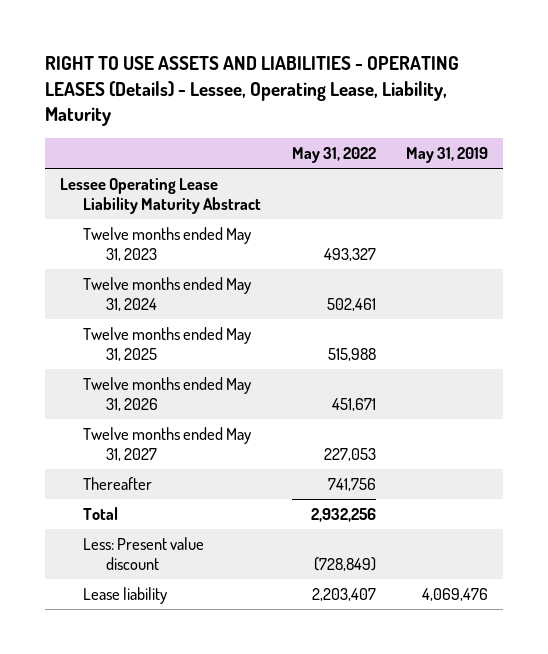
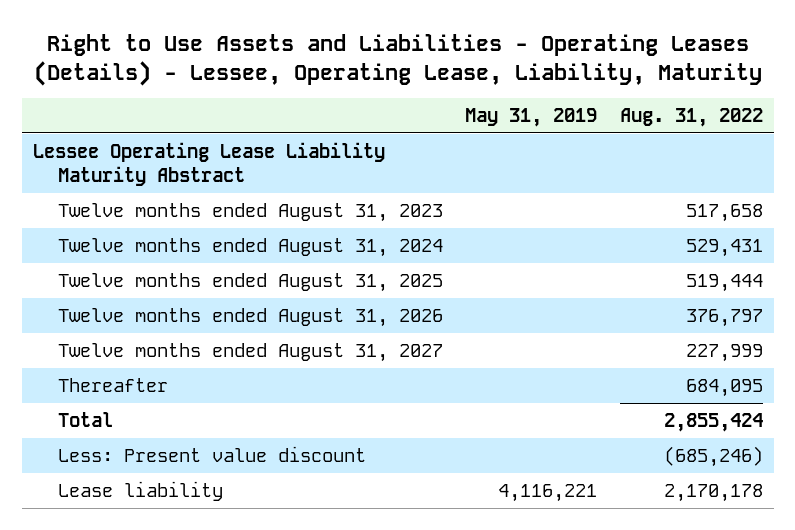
- RIGHT TO USE ASSETS AND LIABILITIES - OPERATING LEASES (Details) - Lessee, Operating Lease, Liability, Maturity
+ Right to Use Assets and Liabilities - Operating Leases (Details) - Lessee, Operating Lease, Liability, Maturity
- | May 31, 2022 | May 31, 2019
+ | May 31, 2019 | Aug. 31, 2022
- Twelve months ended May 31, 2023 | 493,327 |
- Twelve months ended May 31, 2024 | 502,461 |
- Twelve months ended May 31, 2025 | 515,988 |
- Twelve months ended May 31, 2026 | 451,671 |
- Twelve months ended May 31, 2027 | 227,053 |
+ Twelve months ended August 31, 2023 | | 517,658
+ Twelve months ended August 31, 2024 | | 529,431
+ Twelve months ended August 31, 2025 | | 519,444
+ Twelve months ended August 31, 2026 | | 376,797
+ Twelve months ended August 31, 2027 | | 227,999
- Lease liability | 2,203,407 | 4,069,476
+ Lease liability | 4,116,221 | 2,170,178

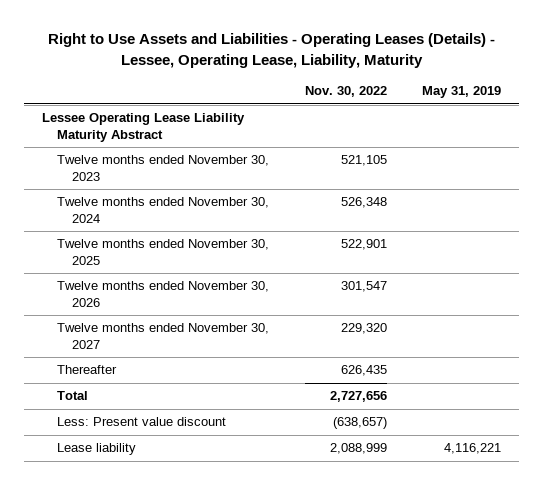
- | May 31, 2019 | Aug. 31, 2022
+ | Nov. 30, 2022 | May 31, 2019
- Twelve months ended August 31, 2023 | | 517,658
- Twelve months ended August 31, 2024 | | 529,431
- Twelve months ended August 31, 2025 | | 519,444
- Twelve months ended August 31, 2026 | | 376,797
- Twelve months ended August 31, 2027 | | 227,999
+ Twelve months ended November 30, 2023 | 521,105 |
+ Twelve months ended November 30, 2024 | 526,348 |
+ Twelve months ended November 30, 2025 | 522,901 |
+ Twelve months ended November 30, 2026 | 301,547 |
+ Twelve months ended November 30, 2027 | 229,320 |

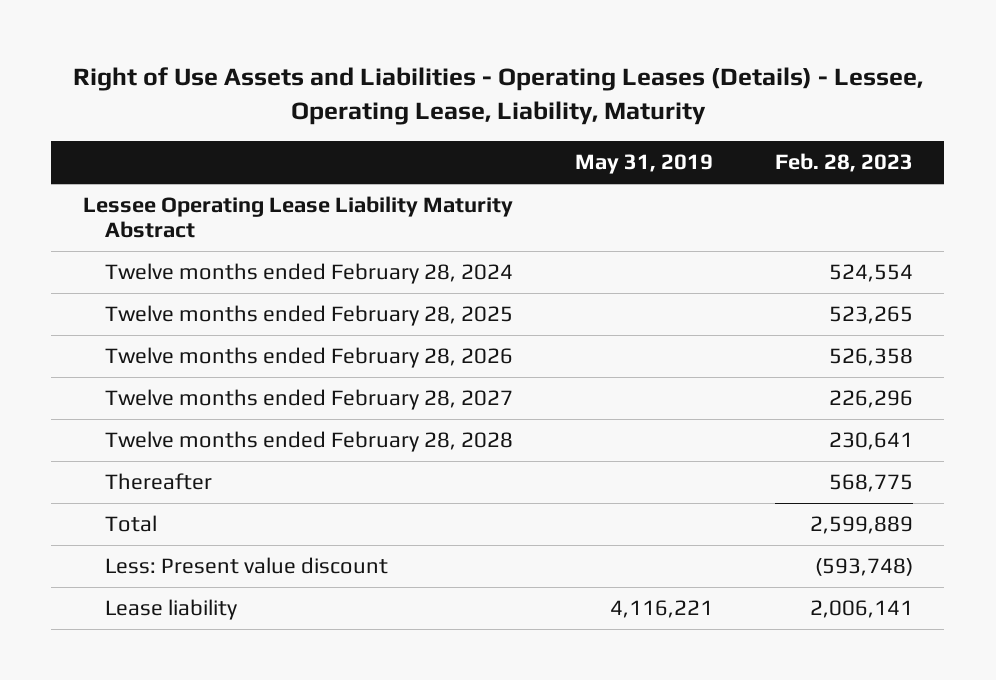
- Right to Use Assets and Liabilities - Operating Leases (Details) - Lessee, Operating Lease, Liability, Maturity
+ Right of Use Assets and Liabilities - Operating Leases (Details) - Lessee, Operating Lease, Liability, Maturity
- | Nov. 30, 2022 | May 31, 2019
+ | May 31, 2019 | Feb. 28, 2023
- Twelve months ended November 30, 2023 | 521,105 |
- Twelve months ended November 30, 2024 | 526,348 |
- Twelve months ended November 30, 2025 | 522,901 |
- Twelve months ended November 30, 2026 | 301,547 |
- Twelve months ended November 30, 2027 | 229,320 |
+ Twelve months ended February 28, 2024 | | 524,554
+ Twelve months ended February 28, 2025 | | 523,265
+ Twelve months ended February 28, 2026 | | 526,358
+ Twelve months ended February 28, 2027 | | 226,296
+ Twelve months ended February 28, 2028 | | 230,641

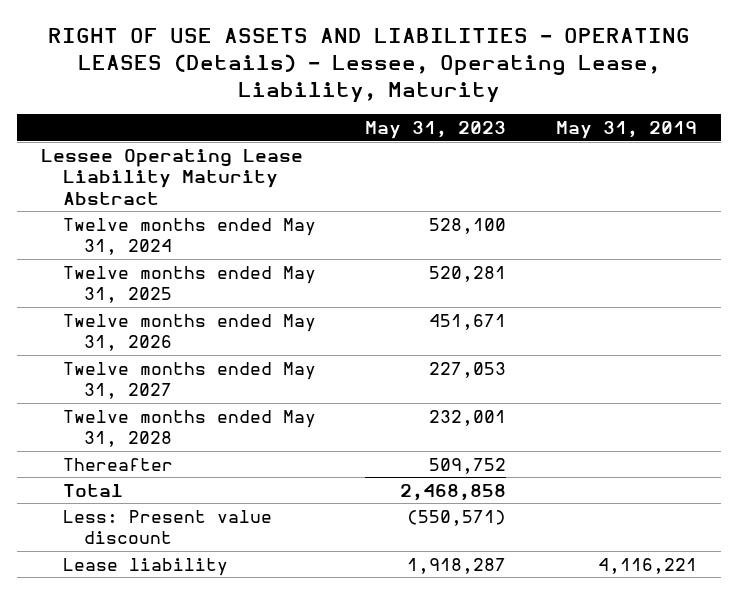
- Right of Use Assets and Liabilities - Operating Leases (Details) - Lessee, Operating Lease, Liability, Maturity
+ RIGHT OF USE ASSETS AND LIABILITIES - OPERATING LEASES (Details) - Lessee, Operating Lease, Liability, Maturity
- | May 31, 2019 | Feb. 28, 2023
+ | May 31, 2023 | May 31, 2019
- Twelve months ended February 28, 2024 | | 524,554
- Twelve months ended February 28, 2025 | | 523,265
- Twelve months ended February 28, 2026 | | 526,358
- Twelve months ended February 28, 2027 | | 226,296
- Twelve months ended February 28, 2028 | | 230,641
+ Twelve months ended May 31, 2024 | 528,100 |
+ Twelve months ended May 31, 2025 | 520,281 |
+ Twelve months ended May 31, 2026 | 451,671 |
+ Twelve months ended May 31, 2027 | 227,053 |
+ Twelve months ended May 31, 2028 | 232,001 |

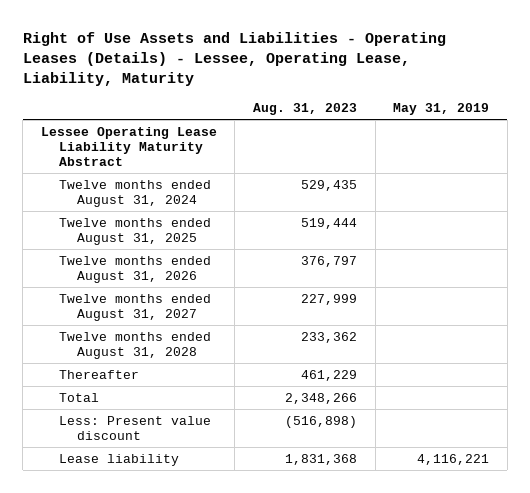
- RIGHT OF USE ASSETS AND LIABILITIES - OPERATING LEASES (Details) - Lessee, Operating Lease, Liability, Maturity
+ Right of Use Assets and Liabilities - Operating Leases (Details) - Lessee, Operating Lease, Liability, Maturity
- | May 31, 2023 | May 31, 2019
+ | Aug. 31, 2023 | May 31, 2019
- Twelve months ended May 31, 2024 | 528,100 |
- Twelve months ended May 31, 2025 | 520,281 |
- Twelve months ended May 31, 2026 | 451,671 |
- Twelve months ended May 31, 2027 | 227,053 |
- Twelve months ended May 31, 2028 | 232,001 |
+ Twelve months ended August 31, 2024 | 529,435 |
+ Twelve months ended August 31, 2025 | 519,444 |
+ Twelve months ended August 31, 2026 | 376,797 |
+ Twelve months ended August 31, 2027 | 227,999 |
+ Twelve months ended August 31, 2028 | 233,362 |

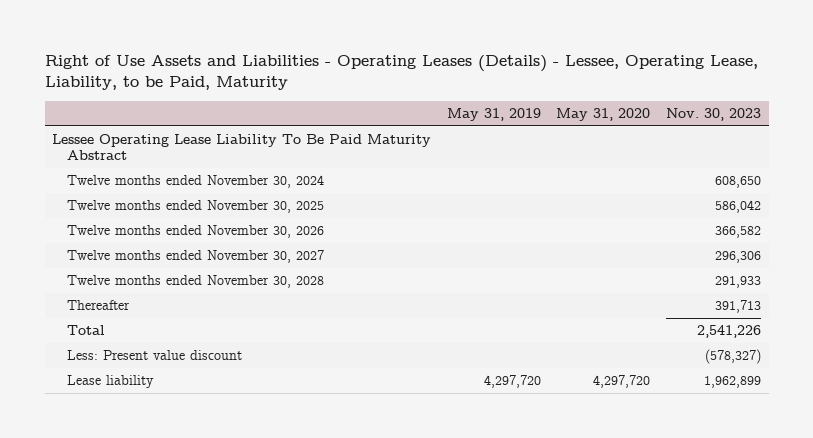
- Right of Use Assets and Liabilities - Operating Leases (Details) - Lessee, Operating Lease, Liability, Maturity
+ Right of Use Assets and Liabilities - Operating Leases (Details) - Lessee, Operating Lease, Liability, to be Paid, Maturity
- | Aug. 31, 2023 | May 31, 2019
+ | May 31, 2019 | May 31, 2020 | Nov. 30, 2023
- Lessee Operating Lease Liability Maturity Abstract
- Twelve months ended August 31, 2024 | 529,435 |
- Twelve months ended August 31, 2025 | 519,444 |
- Twelve months ended August 31, 2026 | 376,797 |
- Twelve months ended August 31, 2027 | 227,999 |
- Twelve months ended August 31, 2028 | 233,362 |
+ Lessee Operating Lease Liability To Be Paid Maturity Abstract
+ Twelve months ended November 30, 2024 | | | 608,650
+ Twelve months ended November 30, 2025 | | | 586,042
+ Twelve months ended November 30, 2026 | | | 366,582
+ Twelve months ended November 30, 2027 | | | 296,306
+ Twelve months ended November 30, 2028 | | | 291,933
- Lease liability | 1,831,368 | 4,116,221
+ Lease liability | 4,297,720 | 4,297,720 | 1,962,899

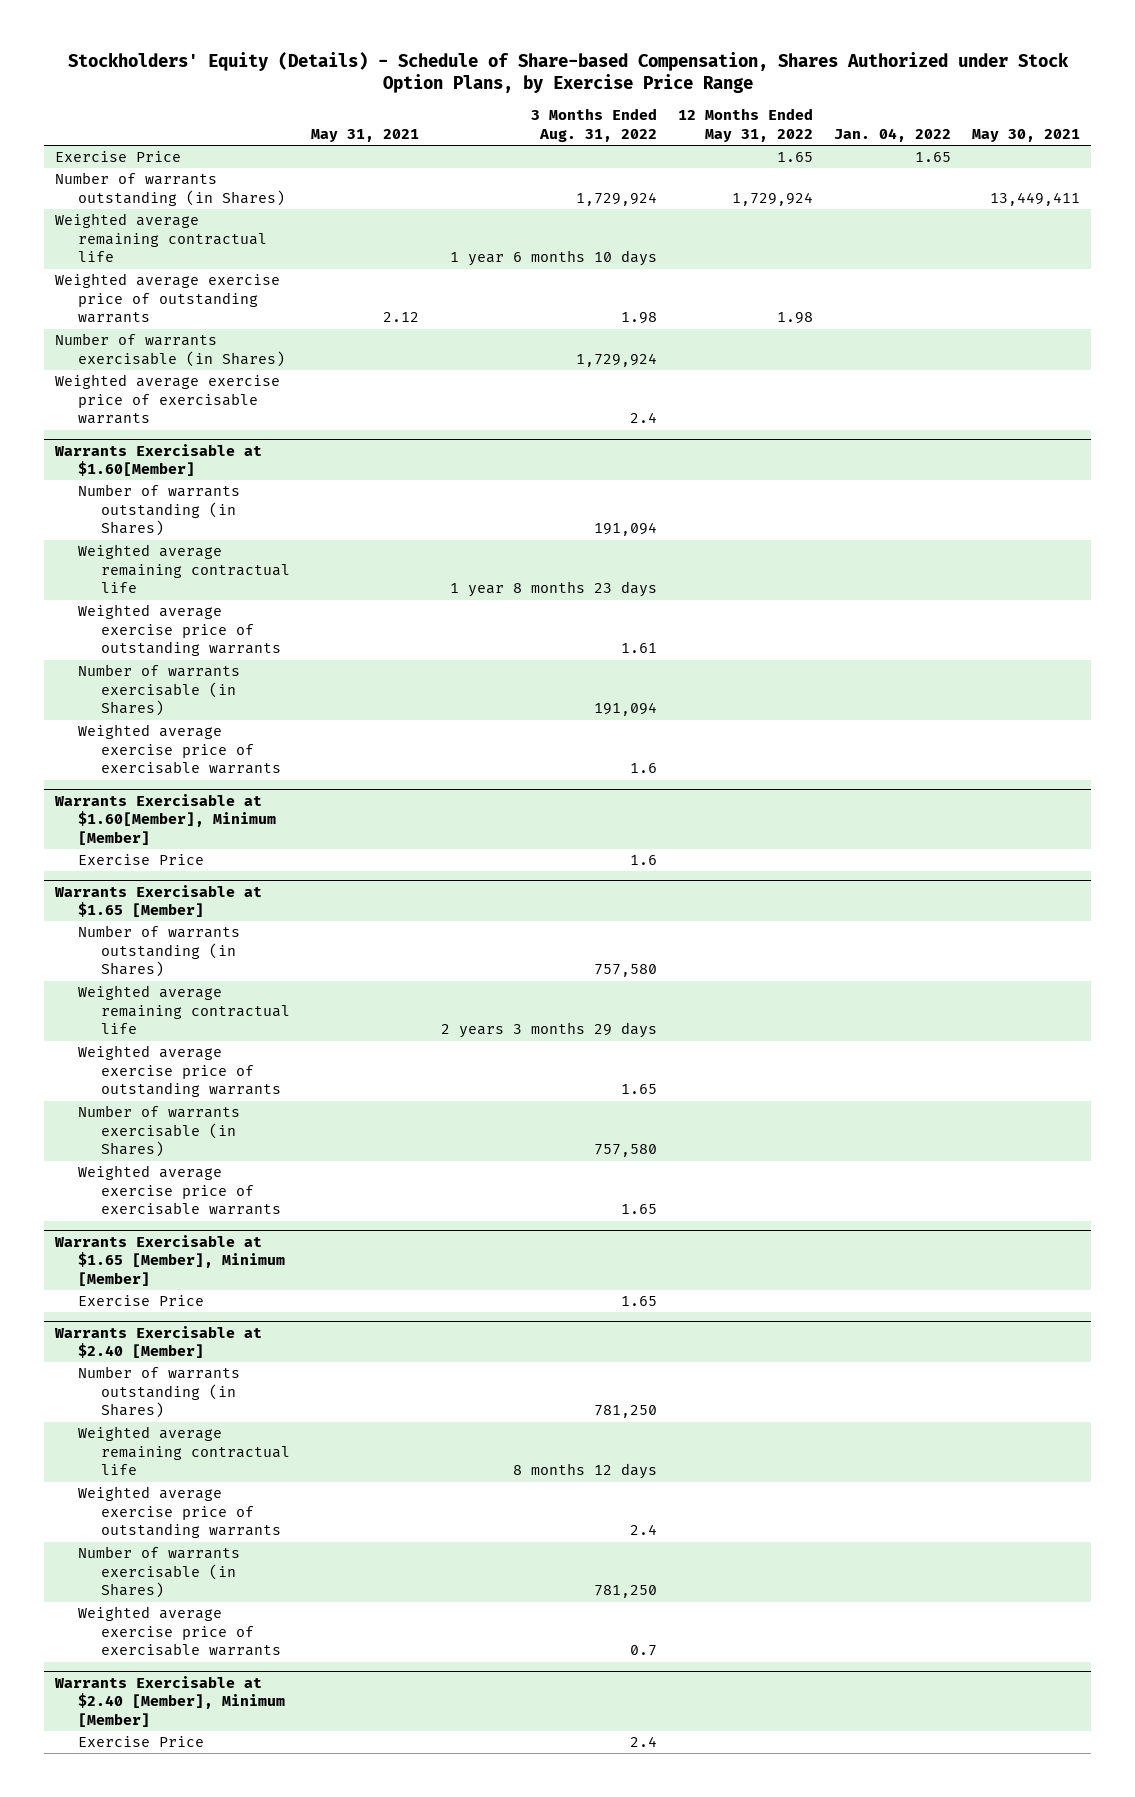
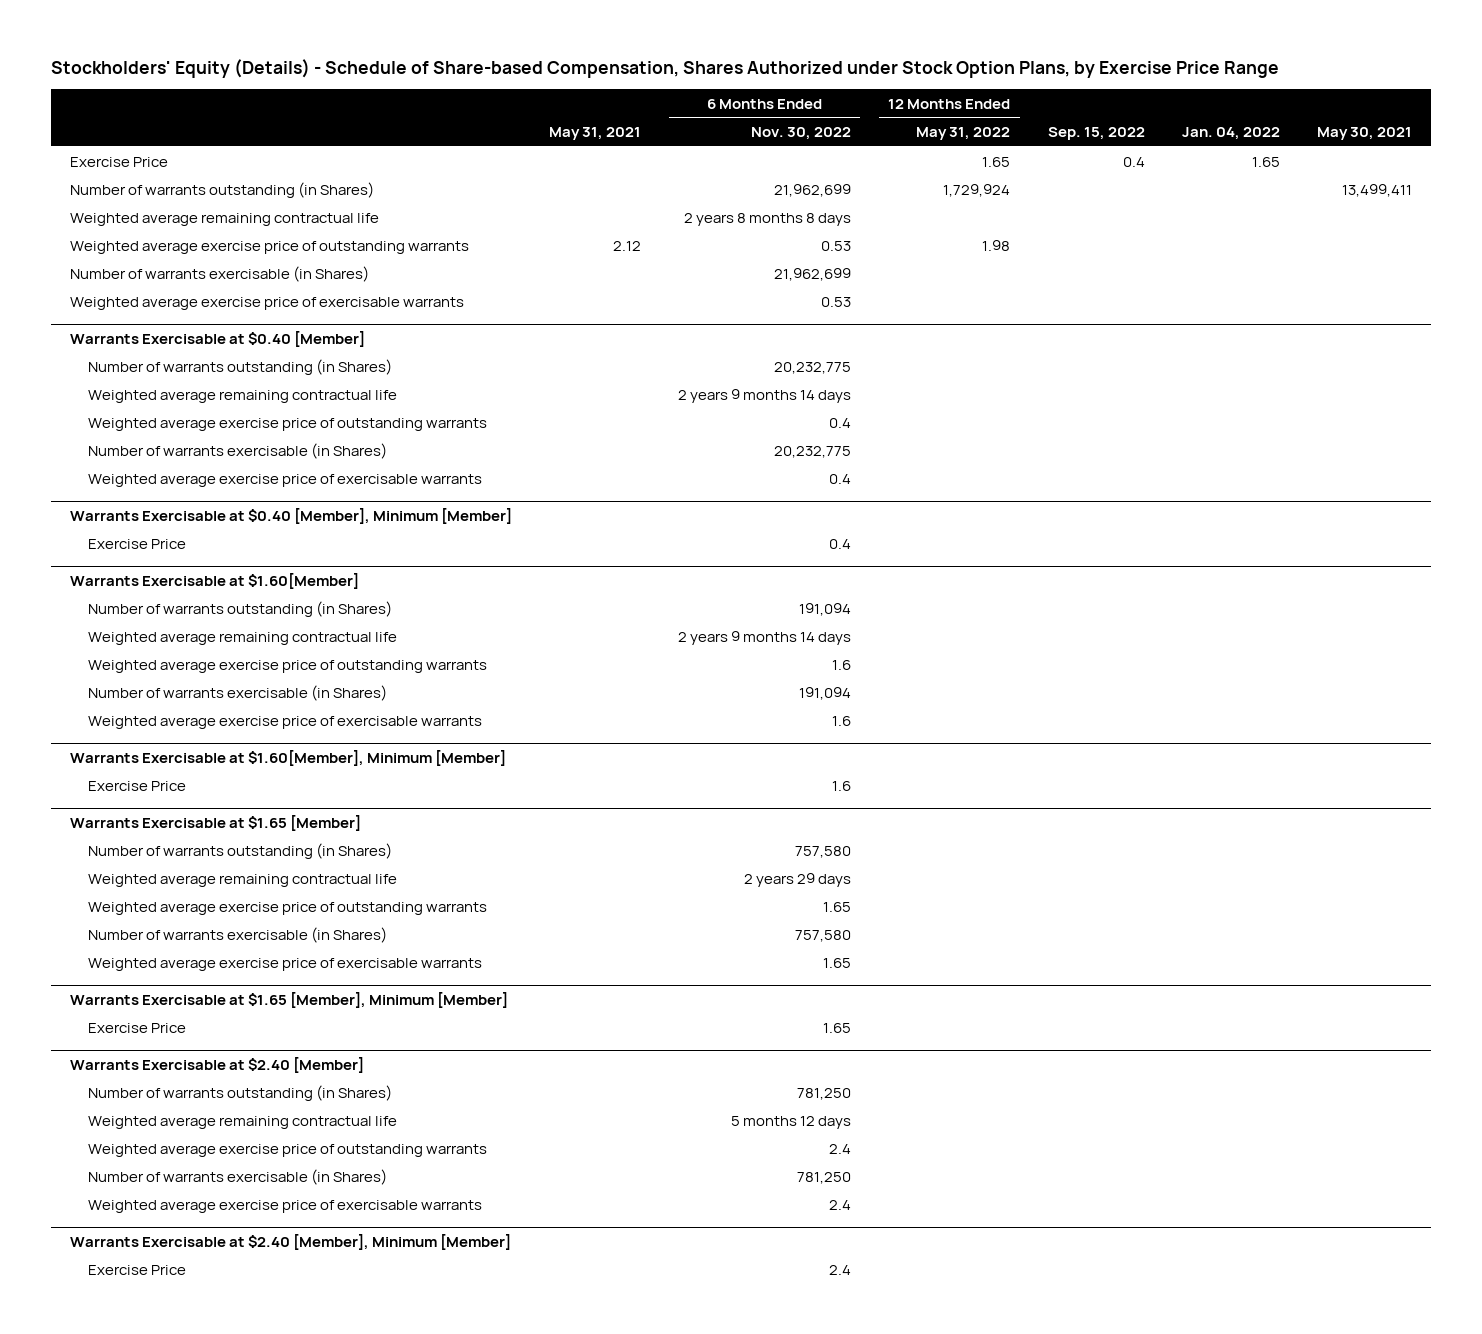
- | May 31, 2021 | 3 Months Ended Aug. 31, 2022 | 12 Months Ended May 31, 2022 | Jan. 04, 2022 | May 30, 2021
+ | May 31, 2021 | 6 Months Ended Nov. 30, 2022 | 12 Months Ended May 31, 2022 | Sep. 15, 2022 | Jan. 04, 2022 | May 30, 2021
- Number of warrants outstanding (in Shares) | | 1,729,924 | 1,729,924 | | 13,449,411
+ Number of warrants outstanding (in Shares) | | 21,962,699 | 1,729,924 | | | 13,499,411
+ Warrants Exercisable at $0.40 [Member]
+ Number of warrants outstanding (in Shares) | | 20,232,775 | | | |
+ Weighted average remaining contractual life | | 2 years 9 months 14 days | | | |
+ Weighted average exercise price of outstanding warrants | | 0.4 | | | |
+ Number of warrants exercisable (in Shares) | | 20,232,775 | | | |
+ Weighted average exercise price of exercisable warrants | | 0.4 | | | |
+ Warrants Exercisable at $0.40 [Member], Minimum [Member]
+ Exercise Price | | 0.4 | | | |

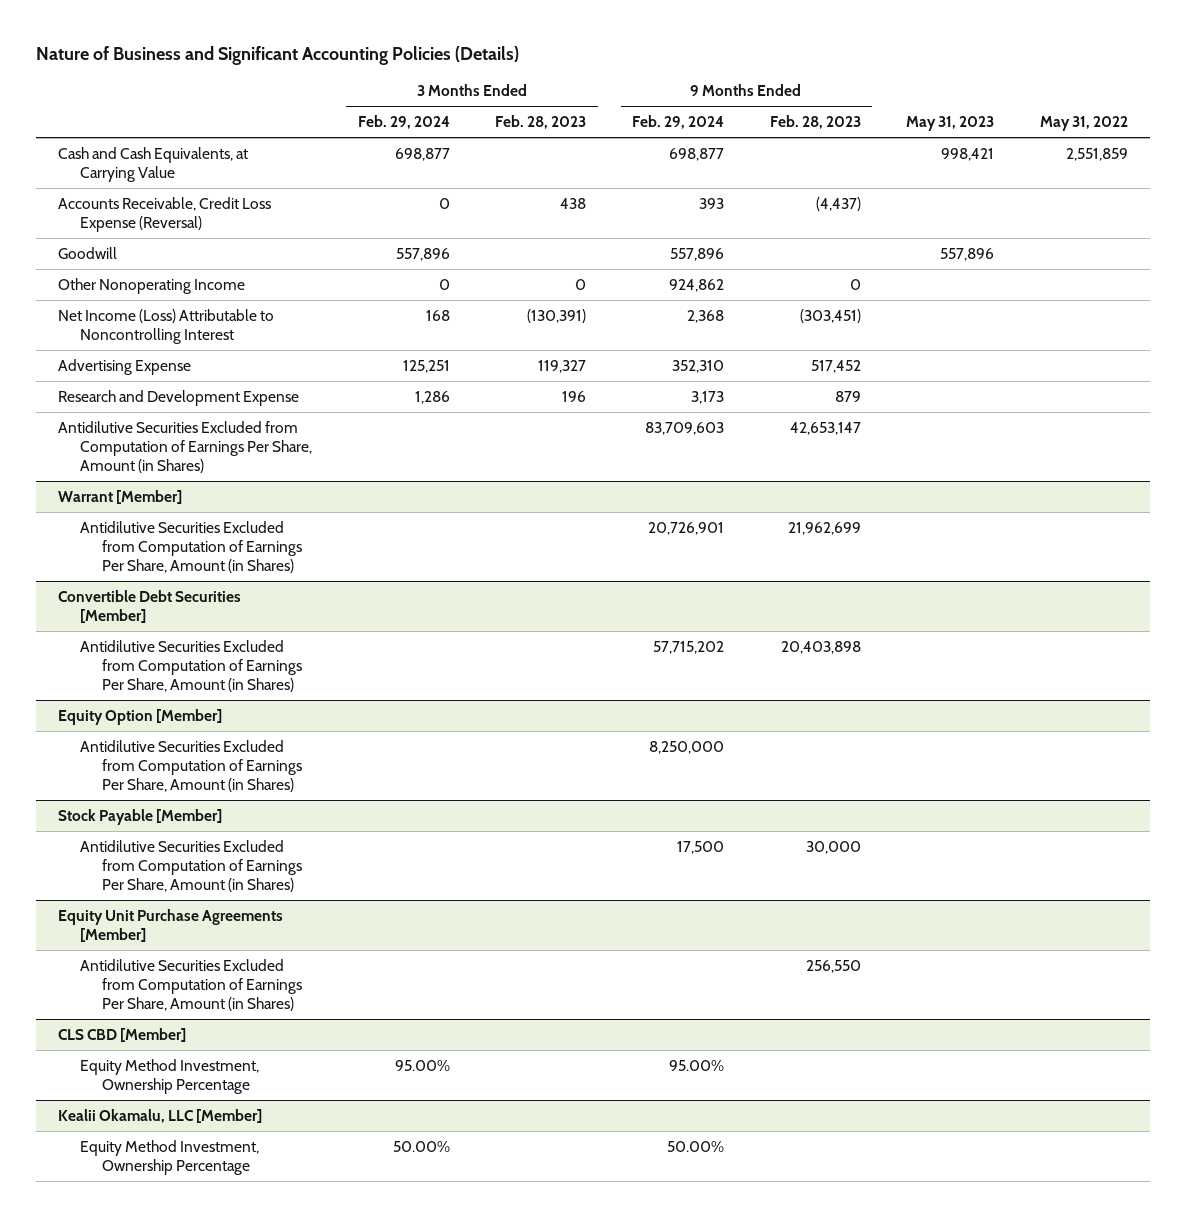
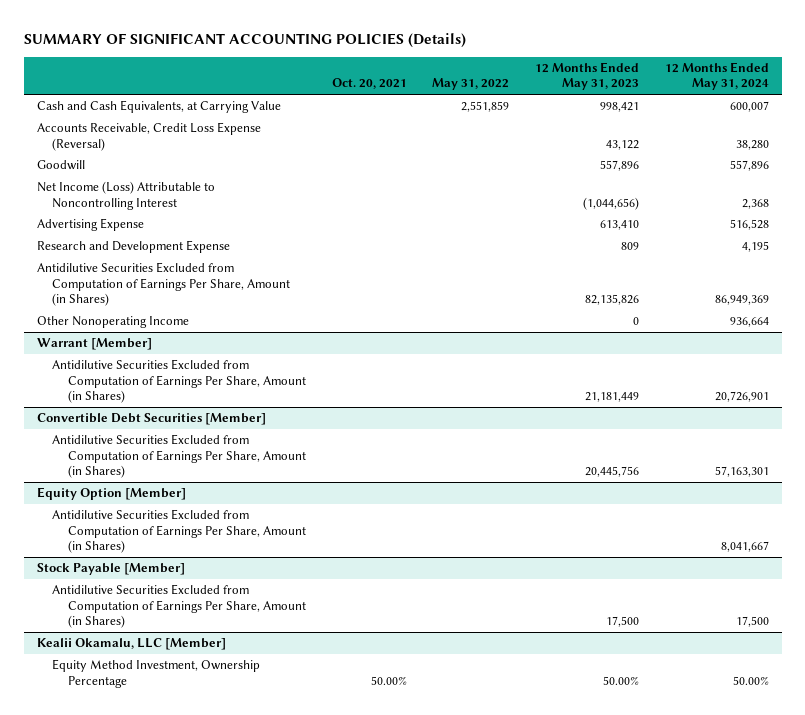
- Nature of Business and Significant Accounting Policies (Details)
+ SUMMARY OF SIGNIFICANT ACCOUNTING POLICIES (Details)
- | 3 Months Ended Feb. 29, 2024 | 3 Months Ended Feb. 28, 2023 | 9 Months Ended Feb. 29, 2024 | 9 Months Ended Feb. 28, 2023 | May 31, 2023 | May 31, 2022
+ | Oct. 20, 2021 | May 31, 2022 | 12 Months Ended May 31, 2023 | 12 Months Ended May 31, 2024
moved down: Other Nonoperating Income | | | 0 | 936,664
- Equity Unit Purchase Agreements [Member]
- Antidilutive Securities Excluded from Computation of Earnings Per Share, Amount (in Shares) | | | | 256,550 | |
- CLS CBD [Member]
- Equity Method Investment, Ownership Percentage | 95.00% | | 95.00% | | |

